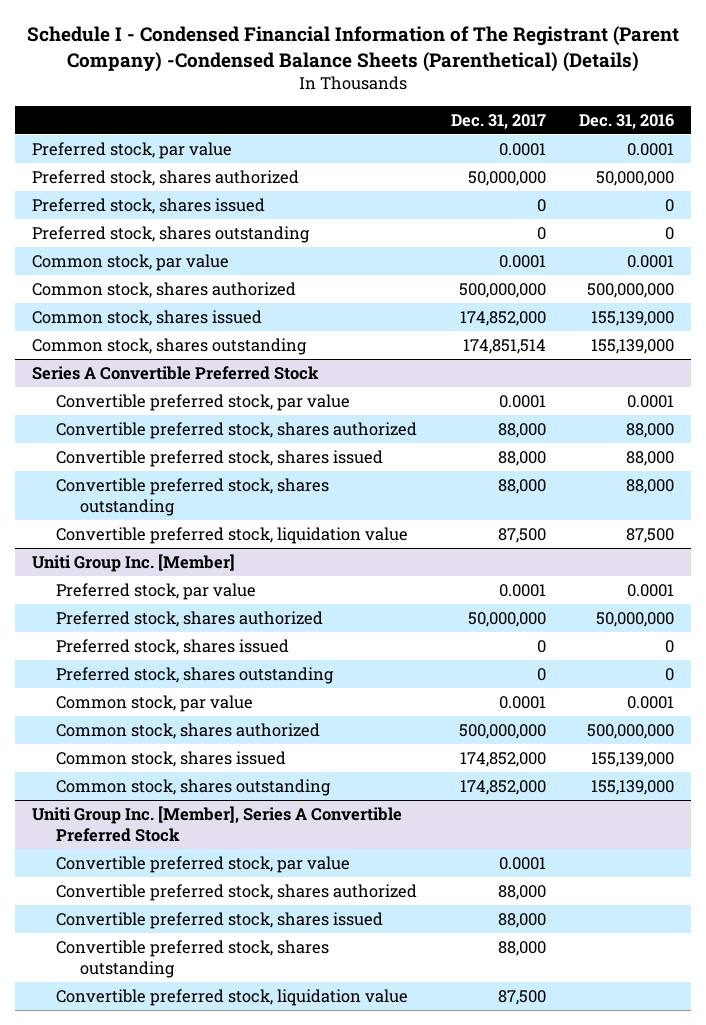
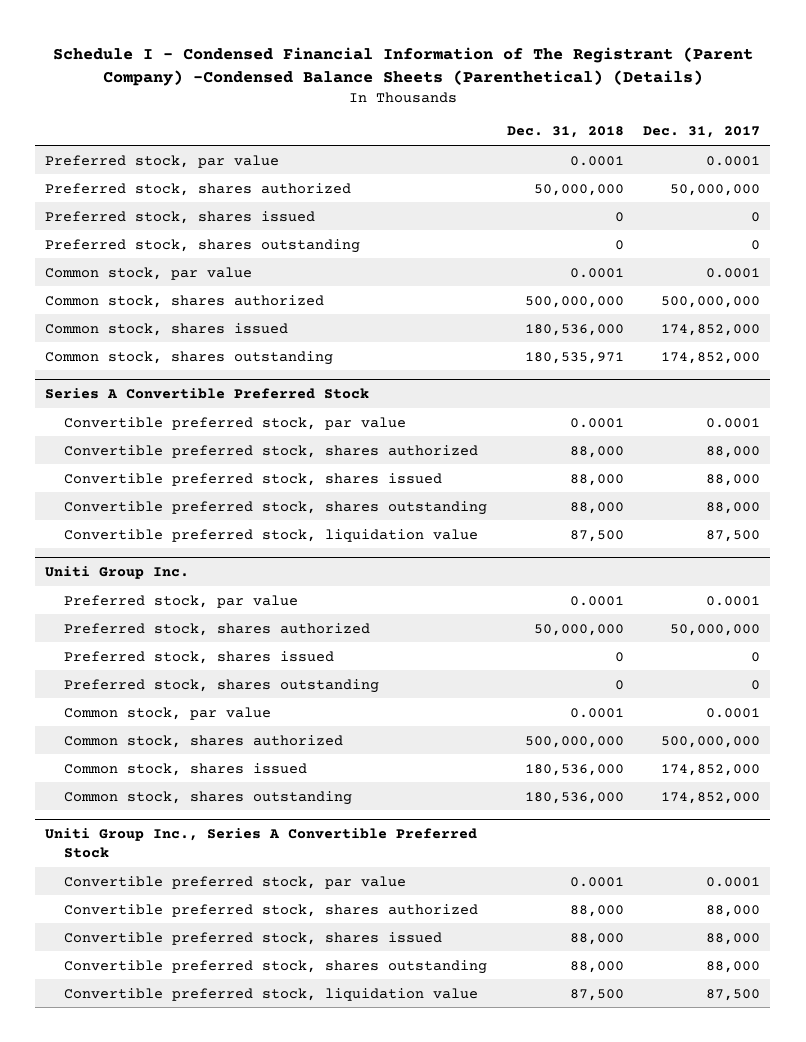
- | Dec. 31, 2017 | Dec. 31, 2016
+ | Dec. 31, 2018 | Dec. 31, 2017
- Common stock, shares outstanding | 174,851,514 | 155,139,000
+ Common stock, shares outstanding | 180,535,971 | 174,852,000
- Uniti Group Inc. [Member]
+ Uniti Group Inc.
- Uniti Group Inc. [Member], Series A Convertible Preferred Stock
+ Uniti Group Inc., Series A Convertible Preferred Stock

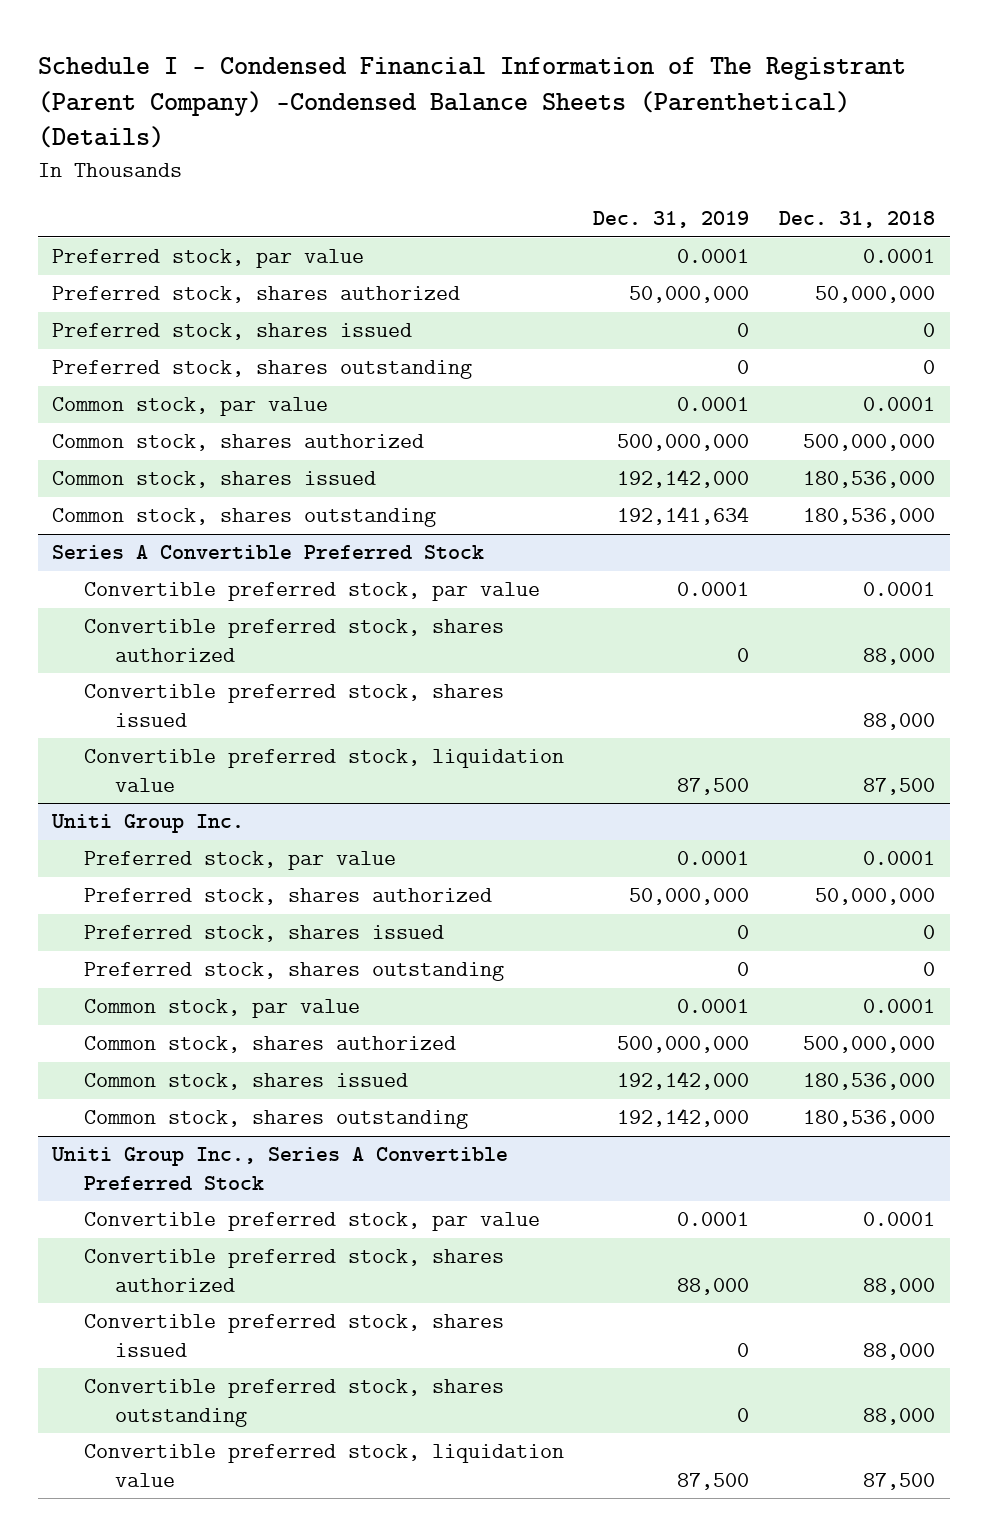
- | Dec. 31, 2018 | Dec. 31, 2017
+ | Dec. 31, 2019 | Dec. 31, 2018
- Common stock, shares outstanding | 180,535,971 | 174,852,000
+ Common stock, shares outstanding | 192,141,634 | 180,536,000
@ Series A Convertible Preferred Stock
- Convertible preferred stock, shares outstanding | 88,000 | 88,000

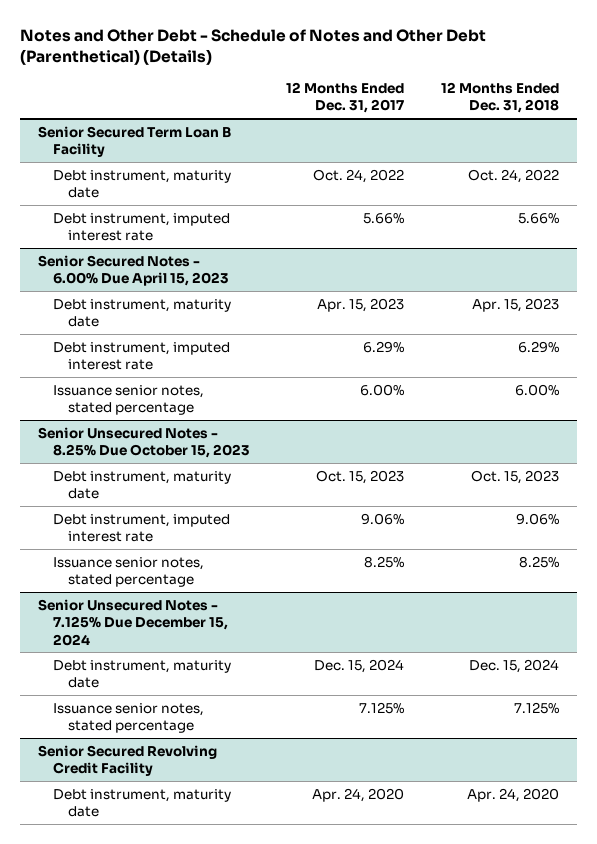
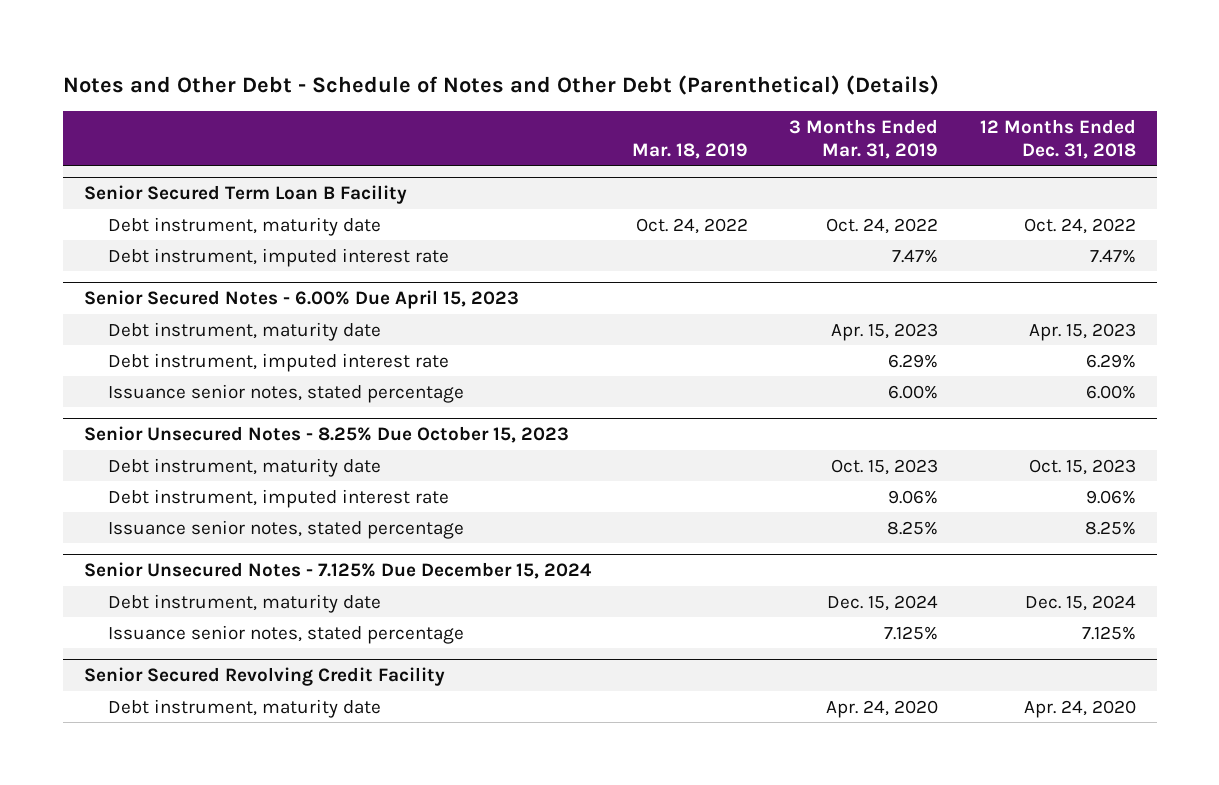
- | 12 Months Ended Dec. 31, 2017 | 12 Months Ended Dec. 31, 2018
+ | Mar. 18, 2019 | 3 Months Ended Mar. 31, 2019 | 12 Months Ended Dec. 31, 2018
@ Senior Secured Term Loan B Facility
- Debt instrument, imputed interest rate | 5.66% | 5.66%
+ Debt instrument, imputed interest rate | | 7.47% | 7.47%

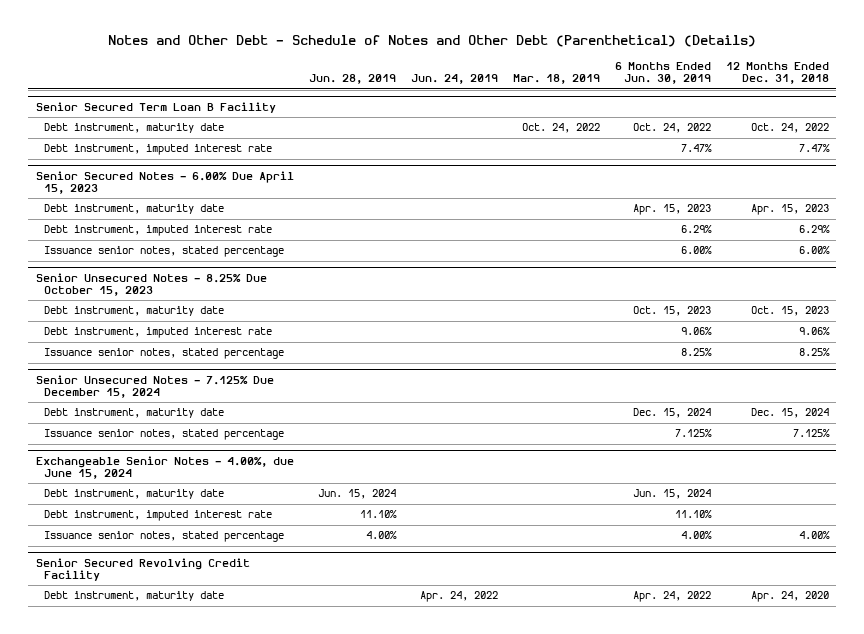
- | Mar. 18, 2019 | 3 Months Ended Mar. 31, 2019 | 12 Months Ended Dec. 31, 2018
+ | Jun. 28, 2019 | Jun. 24, 2019 | Mar. 18, 2019 | 6 Months Ended Jun. 30, 2019 | 12 Months Ended Dec. 31, 2018
+ Exchangeable Senior Notes - 4.00%, due June 15, 2024
+ Debt instrument, maturity date | Jun. 15, 2024 | | | Jun. 15, 2024 |
+ Debt instrument, imputed interest rate | 11.10% | | | 11.10% |
+ Issuance senior notes, stated percentage | 4.00% | | | 4.00% | 4.00%

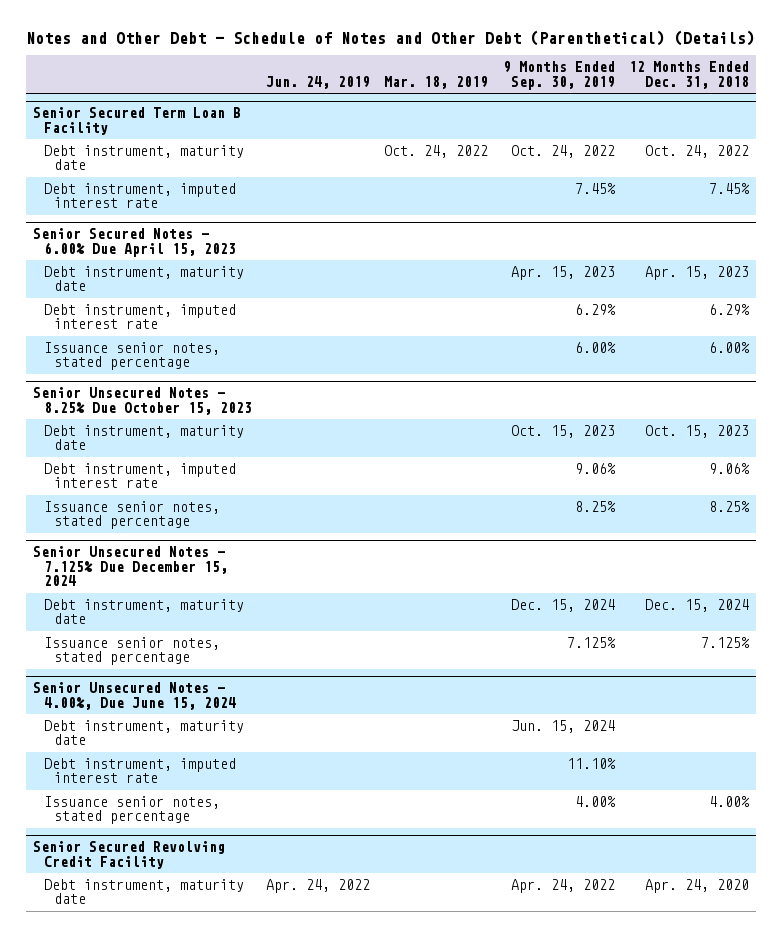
- | Jun. 28, 2019 | Jun. 24, 2019 | Mar. 18, 2019 | 6 Months Ended Jun. 30, 2019 | 12 Months Ended Dec. 31, 2018
+ | Jun. 24, 2019 | Mar. 18, 2019 | 9 Months Ended Sep. 30, 2019 | 12 Months Ended Dec. 31, 2018
@ Senior Secured Term Loan B Facility
- Debt instrument, imputed interest rate | | | | 7.47% | 7.47%
+ Debt instrument, imputed interest rate | | | 7.45% | 7.45%
- Exchangeable Senior Notes - 4.00%, due June 15, 2024
+ Senior Unsecured Notes - 4.00%, Due June 15, 2024

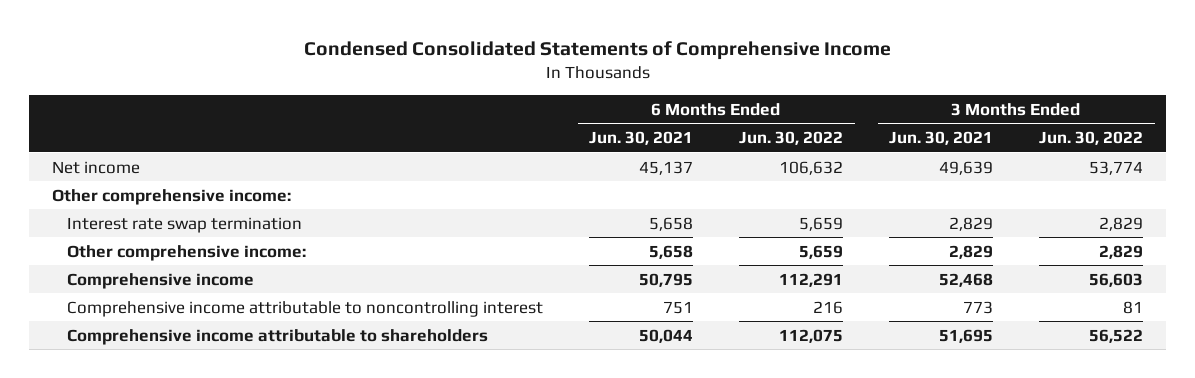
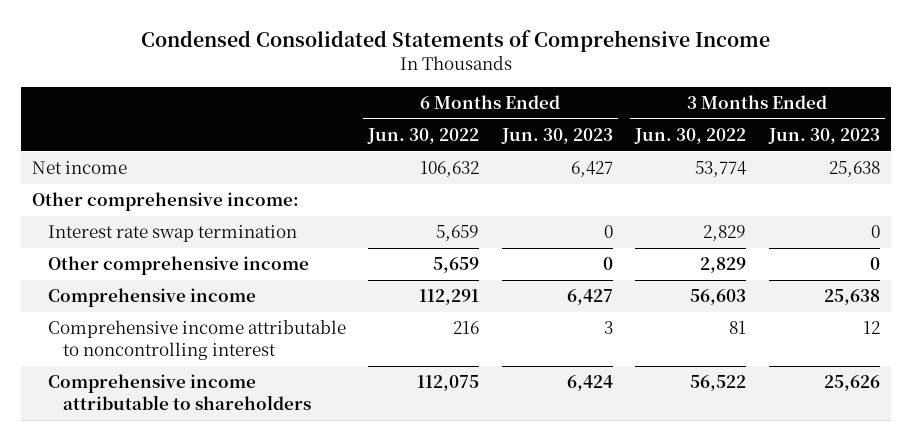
- | 6 Months Ended Jun. 30, 2021 | 6 Months Ended Jun. 30, 2022 | 3 Months Ended Jun. 30, 2021 | 3 Months Ended Jun. 30, 2022
+ | 6 Months Ended Jun. 30, 2022 | 6 Months Ended Jun. 30, 2023 | 3 Months Ended Jun. 30, 2022 | 3 Months Ended Jun. 30, 2023
- Other comprehensive income: | 5,658 | 5,659 | 2,829 | 2,829
+ Other comprehensive income | 5,659 | 0 | 2,829 | 0

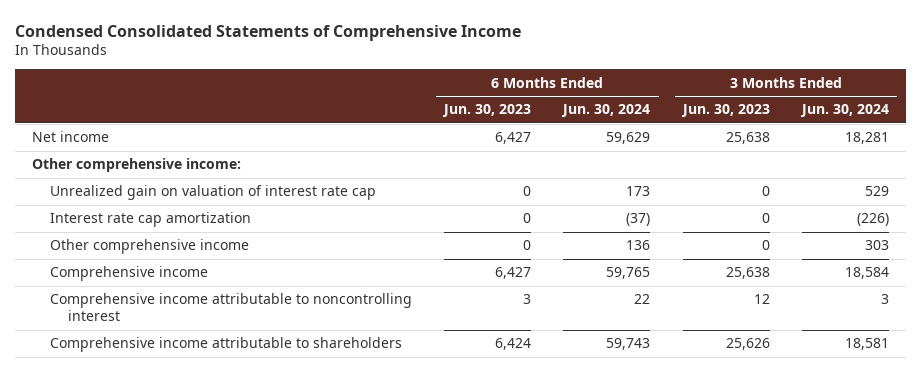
- | 6 Months Ended Jun. 30, 2022 | 6 Months Ended Jun. 30, 2023 | 3 Months Ended Jun. 30, 2022 | 3 Months Ended Jun. 30, 2023
+ | 6 Months Ended Jun. 30, 2023 | 6 Months Ended Jun. 30, 2024 | 3 Months Ended Jun. 30, 2023 | 3 Months Ended Jun. 30, 2024
- Interest rate swap termination | 5,659 | 0 | 2,829 | 0
+ Unrealized gain on valuation of interest rate cap | 0 | 173 | 0 | 529
+ Interest rate cap amortization | 0 | (37) | 0 | (226)

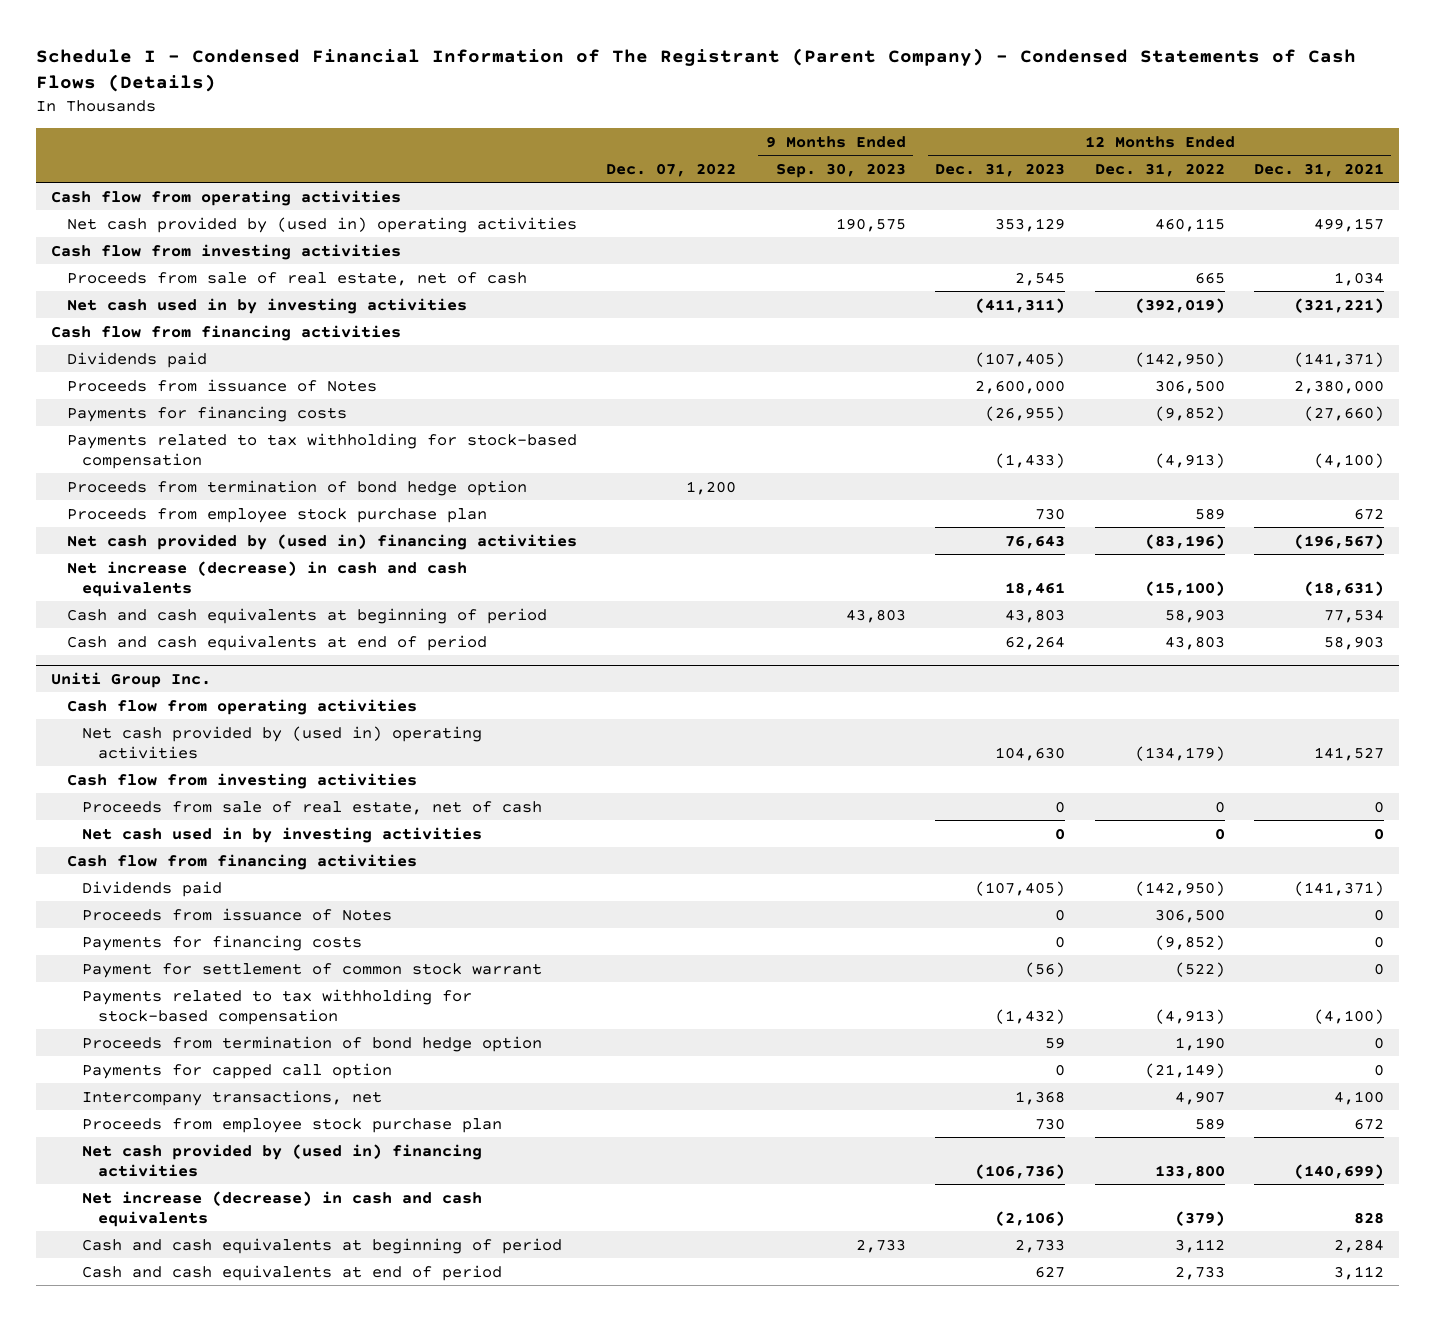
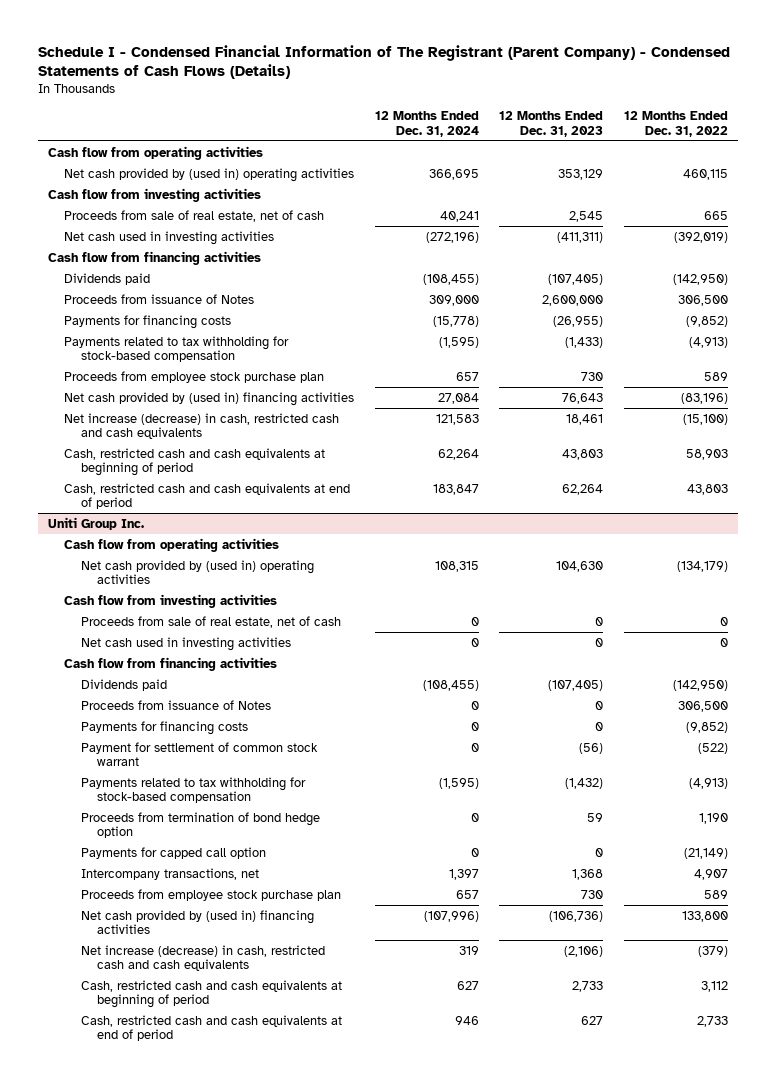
- | Dec. 07, 2022 | 9 Months Ended Sep. 30, 2023 | 12 Months Ended Dec. 31, 2023 | 12 Months Ended Dec. 31, 2022 | 12 Months Ended Dec. 31, 2021
+ | 12 Months Ended Dec. 31, 2024 | 12 Months Ended Dec. 31, 2023 | 12 Months Ended Dec. 31, 2022
- Net cash used in by investing activities | | | (411,311) | (392,019) | (321,221)
+ Net cash used in investing activities | (272,196) | (411,311) | (392,019)
- Proceeds from termination of bond hedge option | 1,200 | | | |
- Net increase (decrease) in cash and cash equivalents | | | 18,461 | (15,100) | (18,631)
- Cash and cash equivalents at beginning of period | | 43,803 | 43,803 | 58,903 | 77,534
- Cash and cash equivalents at end of period | | | 62,264 | 43,803 | 58,903
+ Net increase (decrease) in cash, restricted cash and cash equivalents | 121,583 | 18,461 | (15,100)
+ Cash, restricted cash and cash equivalents at beginning of period | 62,264 | 43,803 | 58,903
+ Cash, restricted cash and cash equivalents at end of period | 183,847 | 62,264 | 43,803
@ Uniti Group Inc.
- Net cash used in by investing activities | | | 0 | 0 | 0
+ Net cash used in investing activities | 0 | 0 | 0
- Net increase (decrease) in cash and cash equivalents | | | (2,106) | (379) | 828
- Cash and cash equivalents at beginning of period | | 2,733 | 2,733 | 3,112 | 2,284
- Cash and cash equivalents at end of period | | | 627 | 2,733 | 3,112
+ Net increase (decrease) in cash, restricted cash and cash equivalents | 319 | (2,106) | (379)
+ Cash, restricted cash and cash equivalents at beginning of period | 627 | 2,733 | 3,112
+ Cash, restricted cash and cash equivalents at end of period | 946 | 627 | 2,733

